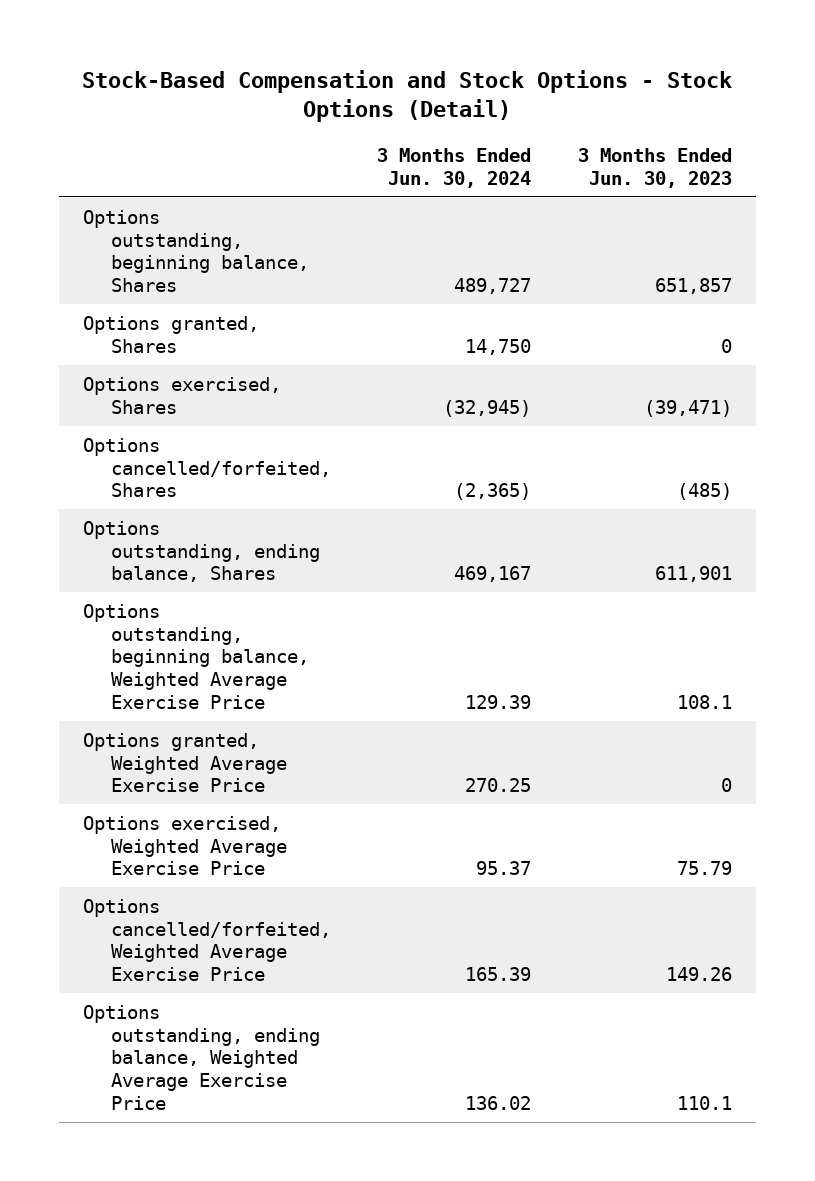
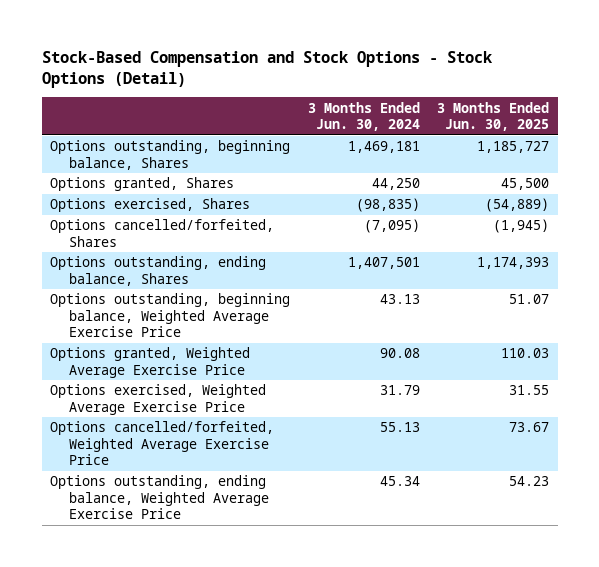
- | 3 Months Ended Jun. 30, 2024 | 3 Months Ended Jun. 30, 2023
+ | 3 Months Ended Jun. 30, 2024 | 3 Months Ended Jun. 30, 2025
- Options outstanding, beginning balance, Shares | 489,727 | 651,857
- Options granted, Shares | 14,750 | 0
- Options exercised, Shares | (32,945) | (39,471)
- Options cancelled/forfeited, Shares | (2,365) | (485)
- Options outstanding, ending balance, Shares | 469,167 | 611,901
- Options outstanding, beginning balance, Weighted Average Exercise Price | 129.39 | 108.1
- Options granted, Weighted Average Exercise Price | 270.25 | 0
- Options exercised, Weighted Average Exercise Price | 95.37 | 75.79
- Options cancelled/forfeited, Weighted Average Exercise Price | 165.39 | 149.26
- Options outstanding, ending balance, Weighted Average Exercise Price | 136.02 | 110.1
+ Options outstanding, beginning balance, Shares | 1,469,181 | 1,185,727
+ Options granted, Shares | 44,250 | 45,500
+ Options exercised, Shares | (98,835) | (54,889)
+ Options cancelled/forfeited, Shares | (7,095) | (1,945)
+ Options outstanding, ending balance, Shares | 1,407,501 | 1,174,393
+ Options outstanding, beginning balance, Weighted Average Exercise Price | 43.13 | 51.07
+ Options granted, Weighted Average Exercise Price | 90.08 | 110.03
+ Options exercised, Weighted Average Exercise Price | 31.79 | 31.55
+ Options cancelled/forfeited, Weighted Average Exercise Price | 55.13 | 73.67
+ Options outstanding, ending balance, Weighted Average Exercise Price | 45.34 | 54.23

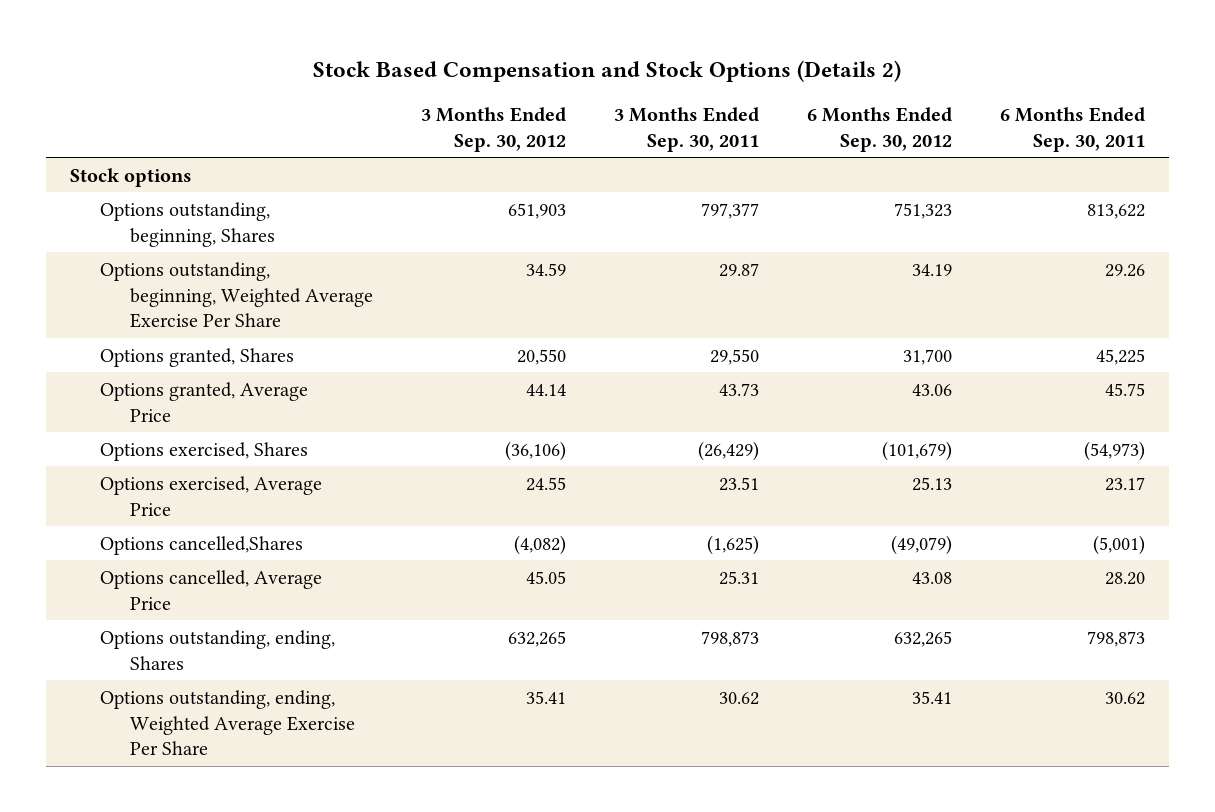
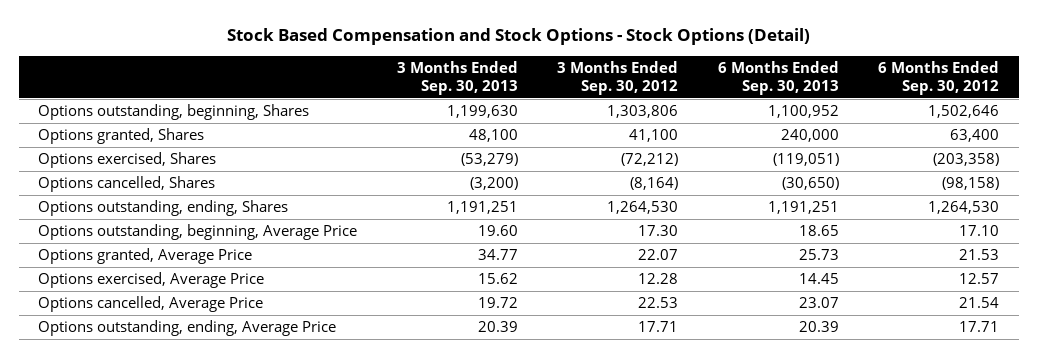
- Stock Based Compensation and Stock Options (Details 2)
+ Stock Based Compensation and Stock Options - Stock Options (Detail)
- | 3 Months Ended Sep. 30, 2012 | 3 Months Ended Sep. 30, 2011 | 6 Months Ended Sep. 30, 2012 | 6 Months Ended Sep. 30, 2011
+ | 3 Months Ended Sep. 30, 2013 | 3 Months Ended Sep. 30, 2012 | 6 Months Ended Sep. 30, 2013 | 6 Months Ended Sep. 30, 2012
- Stock options
- Options outstanding, beginning, Shares | 651,903 | 797,377 | 751,323 | 813,622
- Options outstanding, beginning, Weighted Average Exercise Per Share | 34.59 | 29.87 | 34.19 | 29.26
- Options granted, Shares | 20,550 | 29,550 | 31,700 | 45,225
- Options granted, Average Price | 44.14 | 43.73 | 43.06 | 45.75
- Options exercised, Shares | (36,106) | (26,429) | (101,679) | (54,973)
- Options exercised, Average Price | 24.55 | 23.51 | 25.13 | 23.17
- Options cancelled,Shares | (4,082) | (1,625) | (49,079) | (5,001)
- Options cancelled, Average Price | 45.05 | 25.31 | 43.08 | 28.20
- Options outstanding, ending, Shares | 632,265 | 798,873 | 632,265 | 798,873
- Options outstanding, ending, Weighted Average Exercise Per Share | 35.41 | 30.62 | 35.41 | 30.62
+ Options outstanding, beginning, Shares | 1,199,630 | 1,303,806 | 1,100,952 | 1,502,646
+ Options granted, Shares | 48,100 | 41,100 | 240,000 | 63,400
+ Options exercised, Shares | (53,279) | (72,212) | (119,051) | (203,358)
+ Options cancelled, Shares | (3,200) | (8,164) | (30,650) | (98,158)
+ Options outstanding, ending, Shares | 1,191,251 | 1,264,530 | 1,191,251 | 1,264,530
+ Options outstanding, beginning, Average Price | 19.60 | 17.30 | 18.65 | 17.10
+ Options granted, Average Price | 34.77 | 22.07 | 25.73 | 21.53
+ Options exercised, Average Price | 15.62 | 12.28 | 14.45 | 12.57
+ Options cancelled, Average Price | 19.72 | 22.53 | 23.07 | 21.54
+ Options outstanding, ending, Average Price | 20.39 | 17.71 | 20.39 | 17.71

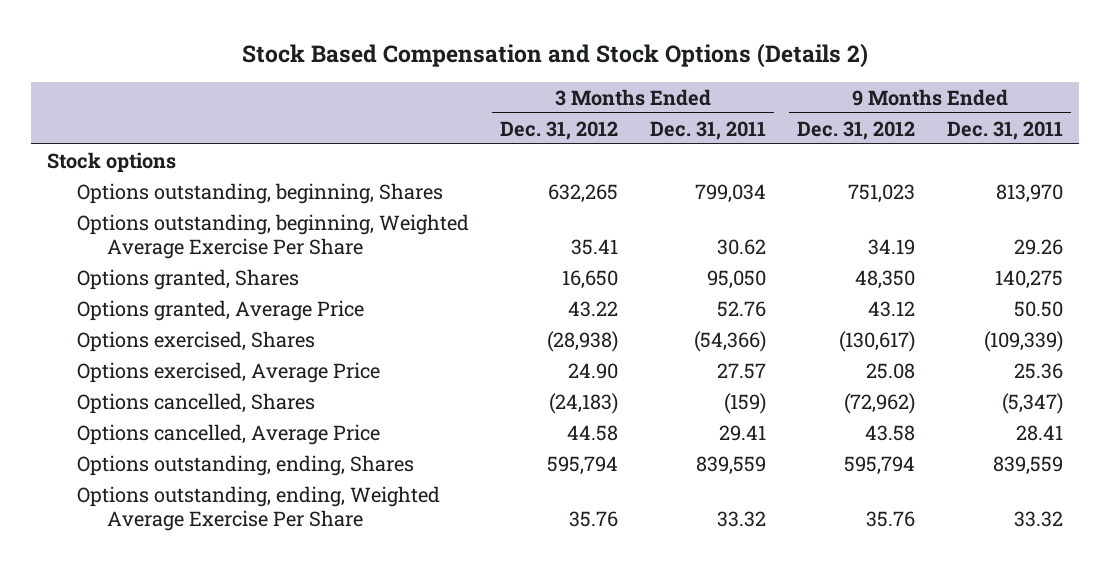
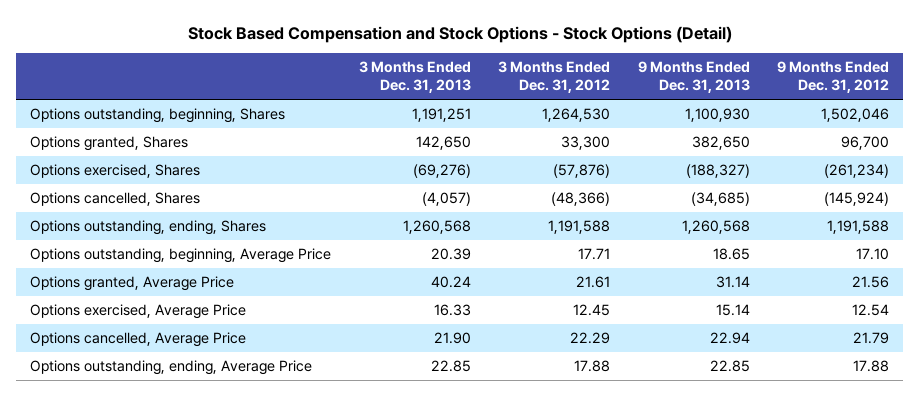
- Stock Based Compensation and Stock Options (Details 2)
+ Stock Based Compensation and Stock Options - Stock Options (Detail)
- | 3 Months Ended Dec. 31, 2012 | 3 Months Ended Dec. 31, 2011 | 9 Months Ended Dec. 31, 2012 | 9 Months Ended Dec. 31, 2011
+ | 3 Months Ended Dec. 31, 2013 | 3 Months Ended Dec. 31, 2012 | 9 Months Ended Dec. 31, 2013 | 9 Months Ended Dec. 31, 2012
- Stock options
- Options outstanding, beginning, Shares | 632,265 | 799,034 | 751,023 | 813,970
- Options outstanding, beginning, Weighted Average Exercise Per Share | 35.41 | 30.62 | 34.19 | 29.26
- Options granted, Shares | 16,650 | 95,050 | 48,350 | 140,275
- Options granted, Average Price | 43.22 | 52.76 | 43.12 | 50.50
- Options exercised, Shares | (28,938) | (54,366) | (130,617) | (109,339)
- Options exercised, Average Price | 24.90 | 27.57 | 25.08 | 25.36
- Options cancelled, Shares | (24,183) | (159) | (72,962) | (5,347)
- Options cancelled, Average Price | 44.58 | 29.41 | 43.58 | 28.41
- Options outstanding, ending, Shares | 595,794 | 839,559 | 595,794 | 839,559
- Options outstanding, ending, Weighted Average Exercise Per Share | 35.76 | 33.32 | 35.76 | 33.32
+ Options outstanding, beginning, Shares | 1,191,251 | 1,264,530 | 1,100,930 | 1,502,046
+ Options granted, Shares | 142,650 | 33,300 | 382,650 | 96,700
+ Options exercised, Shares | (69,276) | (57,876) | (188,327) | (261,234)
+ Options cancelled, Shares | (4,057) | (48,366) | (34,685) | (145,924)
+ Options outstanding, ending, Shares | 1,260,568 | 1,191,588 | 1,260,568 | 1,191,588
+ Options outstanding, beginning, Average Price | 20.39 | 17.71 | 18.65 | 17.10
+ Options granted, Average Price | 40.24 | 21.61 | 31.14 | 21.56
+ Options exercised, Average Price | 16.33 | 12.45 | 15.14 | 12.54
+ Options cancelled, Average Price | 21.90 | 22.29 | 22.94 | 21.79
+ Options outstanding, ending, Average Price | 22.85 | 17.88 | 22.85 | 17.88

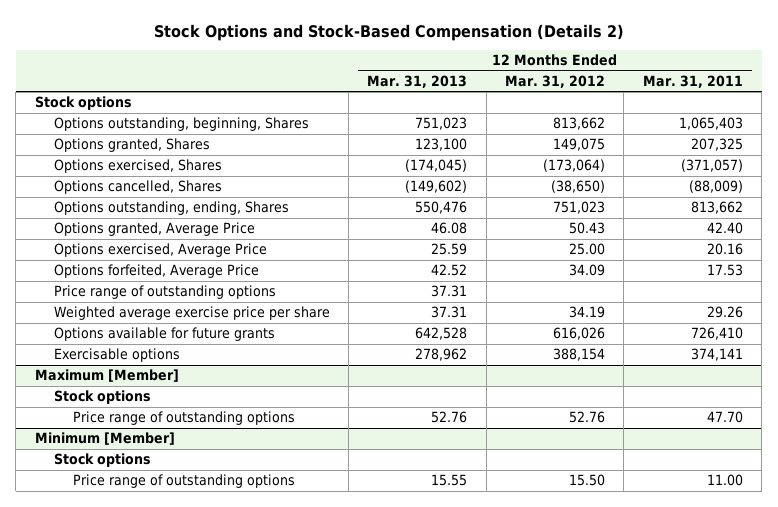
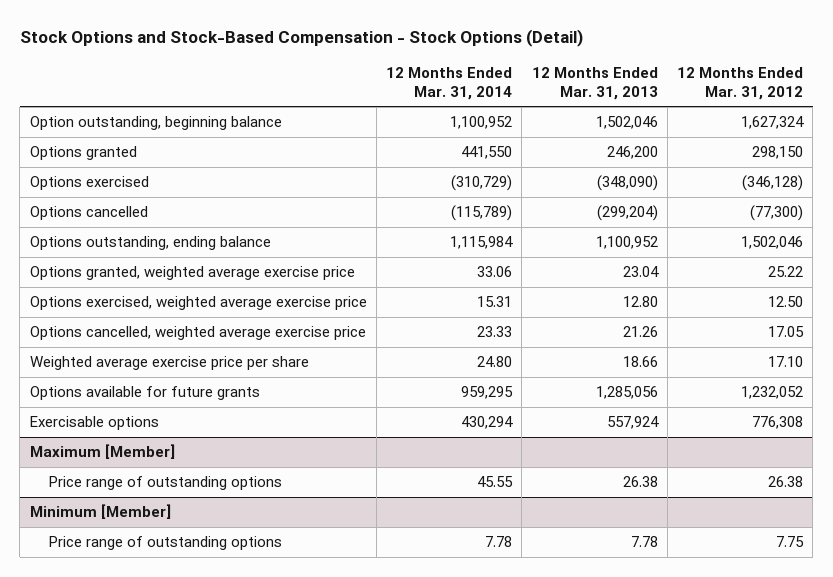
- Stock Options and Stock-Based Compensation (Details 2)
+ Stock Options and Stock-Based Compensation - Stock Options (Detail)
- | 12 Months Ended Mar. 31, 2013 | 12 Months Ended Mar. 31, 2012 | 12 Months Ended Mar. 31, 2011
+ | 12 Months Ended Mar. 31, 2014 | 12 Months Ended Mar. 31, 2013 | 12 Months Ended Mar. 31, 2012
- Stock options
- Options outstanding, beginning, Shares | 751,023 | 813,662 | 1,065,403
- Options granted, Shares | 123,100 | 149,075 | 207,325
- Options exercised, Shares | (174,045) | (173,064) | (371,057)
- Options cancelled, Shares | (149,602) | (38,650) | (88,009)
- Options outstanding, ending, Shares | 550,476 | 751,023 | 813,662
- Options granted, Average Price | 46.08 | 50.43 | 42.40
- Options exercised, Average Price | 25.59 | 25.00 | 20.16
- Options forfeited, Average Price | 42.52 | 34.09 | 17.53
- Price range of outstanding options | 37.31 | |
- Weighted average exercise price per share | 37.31 | 34.19 | 29.26
- Options available for future grants | 642,528 | 616,026 | 726,410
- Exercisable options | 278,962 | 388,154 | 374,141
+ Option outstanding, beginning balance | 1,100,952 | 1,502,046 | 1,627,324
+ Options granted | 441,550 | 246,200 | 298,150
+ Options exercised | (310,729) | (348,090) | (346,128)
+ Options cancelled | (115,789) | (299,204) | (77,300)
+ Options outstanding, ending balance | 1,115,984 | 1,100,952 | 1,502,046
+ Options granted, weighted average exercise price | 33.06 | 23.04 | 25.22
+ Options exercised, weighted average exercise price | 15.31 | 12.80 | 12.50
+ Options cancelled, weighted average exercise price | 23.33 | 21.26 | 17.05
+ Weighted average exercise price per share | 24.80 | 18.66 | 17.10
+ Options available for future grants | 959,295 | 1,285,056 | 1,232,052
+ Exercisable options | 430,294 | 557,924 | 776,308
@ Maximum [Member]
- Stock options
- Price range of outstanding options | 52.76 | 52.76 | 47.70
+ Price range of outstanding options | 45.55 | 26.38 | 26.38
@ Minimum [Member]
- Stock options
- Price range of outstanding options | 15.55 | 15.50 | 11.00
+ Price range of outstanding options | 7.78 | 7.78 | 7.75

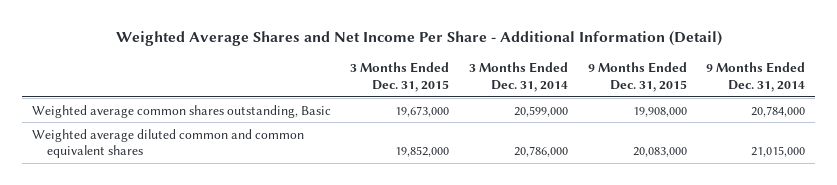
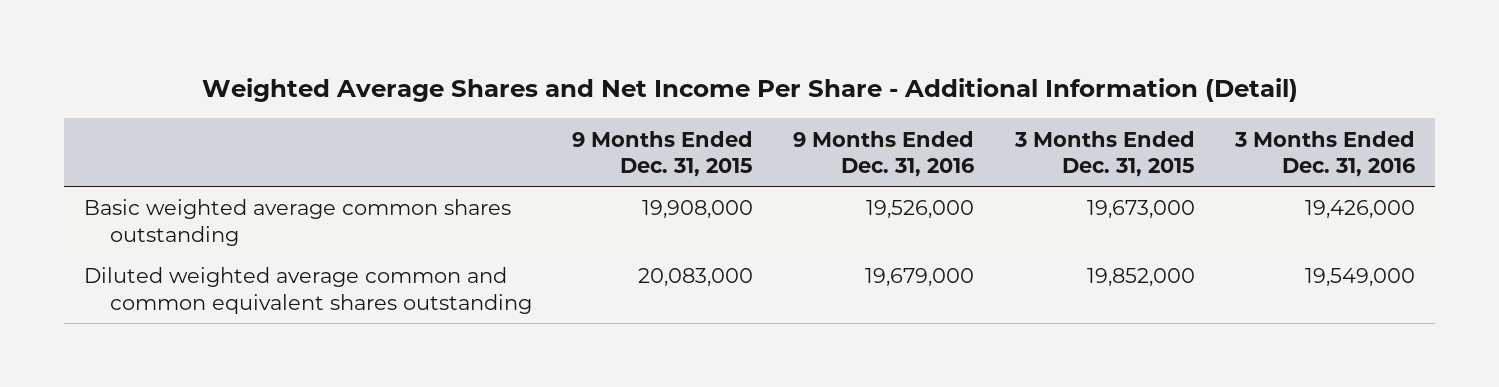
- | 3 Months Ended Dec. 31, 2015 | 3 Months Ended Dec. 31, 2014 | 9 Months Ended Dec. 31, 2015 | 9 Months Ended Dec. 31, 2014
+ | 9 Months Ended Dec. 31, 2015 | 9 Months Ended Dec. 31, 2016 | 3 Months Ended Dec. 31, 2015 | 3 Months Ended Dec. 31, 2016
- Weighted average common shares outstanding, Basic | 19,673,000 | 20,599,000 | 19,908,000 | 20,784,000
- Weighted average diluted common and common equivalent shares | 19,852,000 | 20,786,000 | 20,083,000 | 21,015,000
+ Basic weighted average common shares outstanding | 19,908,000 | 19,526,000 | 19,673,000 | 19,426,000
+ Diluted weighted average common and common equivalent shares outstanding | 20,083,000 | 19,679,000 | 19,852,000 | 19,549,000

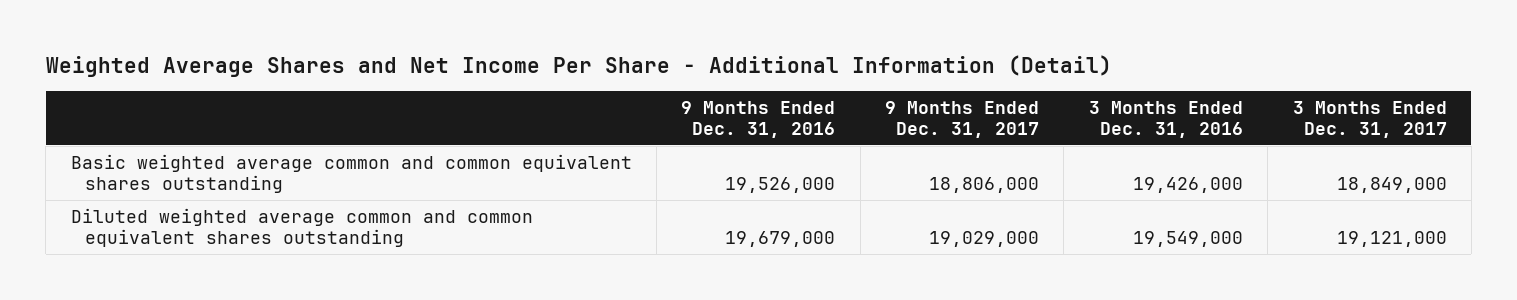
- | 9 Months Ended Dec. 31, 2015 | 9 Months Ended Dec. 31, 2016 | 3 Months Ended Dec. 31, 2015 | 3 Months Ended Dec. 31, 2016
+ | 9 Months Ended Dec. 31, 2016 | 9 Months Ended Dec. 31, 2017 | 3 Months Ended Dec. 31, 2016 | 3 Months Ended Dec. 31, 2017
- Basic weighted average common shares outstanding | 19,908,000 | 19,526,000 | 19,673,000 | 19,426,000
+ Basic weighted average common and common equivalent shares outstanding | 19,526,000 | 18,806,000 | 19,426,000 | 18,849,000

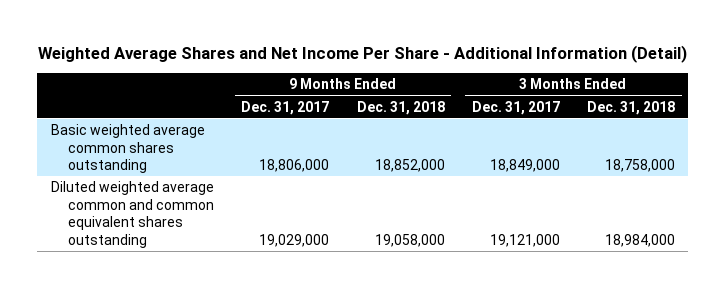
- | 9 Months Ended Dec. 31, 2016 | 9 Months Ended Dec. 31, 2017 | 3 Months Ended Dec. 31, 2016 | 3 Months Ended Dec. 31, 2017
+ | 9 Months Ended Dec. 31, 2017 | 9 Months Ended Dec. 31, 2018 | 3 Months Ended Dec. 31, 2017 | 3 Months Ended Dec. 31, 2018
- Basic weighted average common and common equivalent shares outstanding | 19,526,000 | 18,806,000 | 19,426,000 | 18,849,000
+ Basic weighted average common shares outstanding | 18,806,000 | 18,852,000 | 18,849,000 | 18,758,000

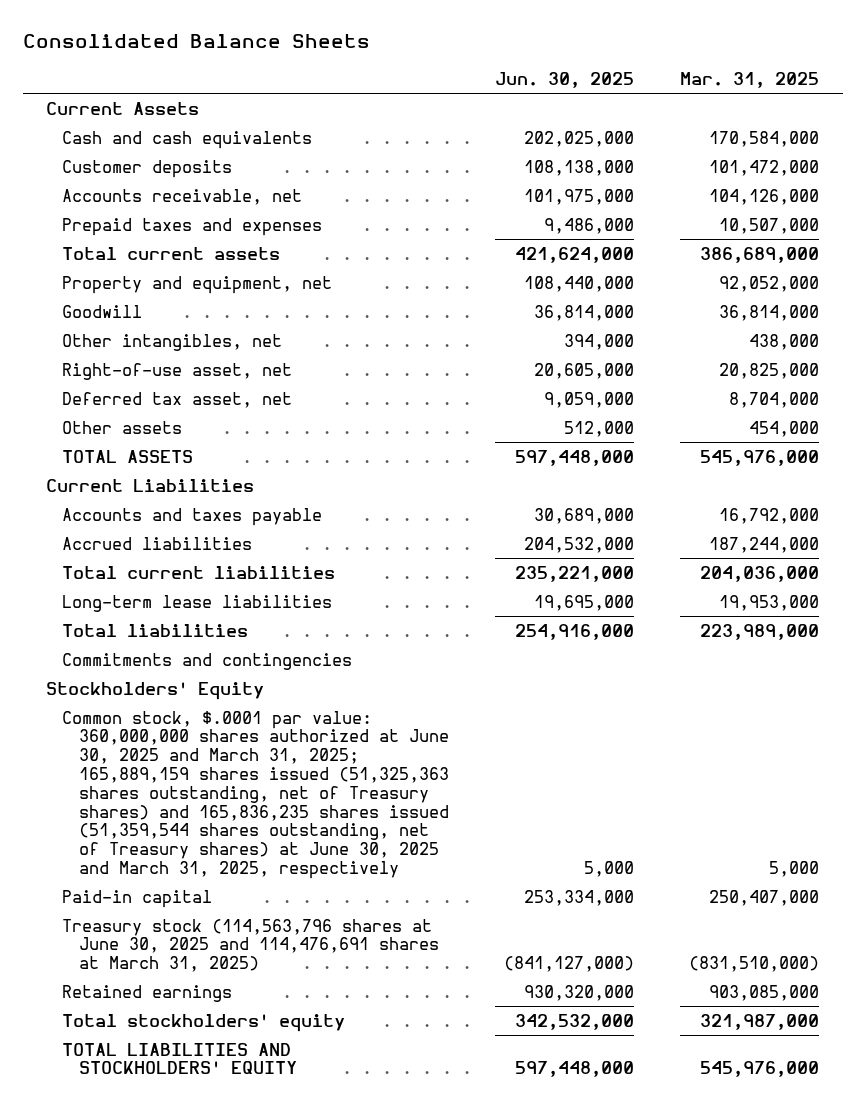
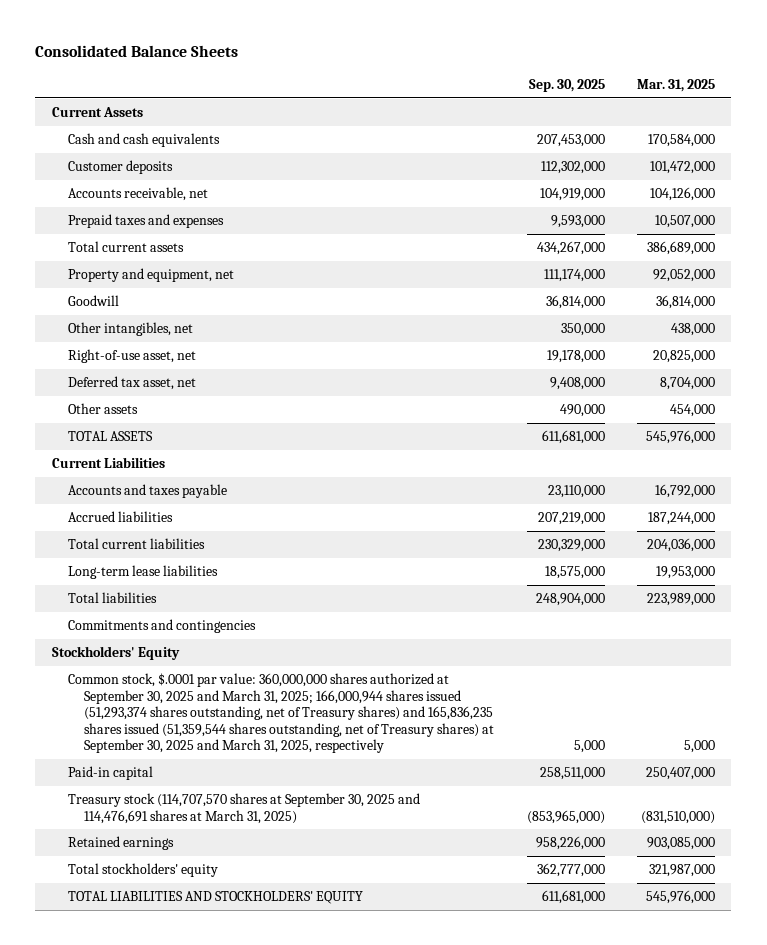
- | Jun. 30, 2025 | Mar. 31, 2025
+ | Sep. 30, 2025 | Mar. 31, 2025
- Common stock, $.0001 par value: 360,000,000 shares authorized at June 30, 2025 and March 31, 2025; 165,889,159 shares issued (51,325,363 shares outstanding, net of Treasury shares) and 165,836,235 shares issued (51,359,544 shares outstanding, net of Treasury shares) at June 30, 2025 and March 31, 2025, respectively | 5,000 | 5,000
+ Common stock, $.0001 par value: 360,000,000 shares authorized at September 30, 2025 and March 31, 2025; 166,000,944 shares issued (51,293,374 shares outstanding, net of Treasury shares) and 165,836,235 shares issued (51,359,544 shares outstanding, net of Treasury shares) at September 30, 2025 and March 31, 2025, respectively | 5,000 | 5,000
- Treasury stock (114,563,796 shares at June 30, 2025 and 114,476,691 shares at March 31, 2025) | (841,127,000) | (831,510,000)
+ Treasury stock (114,707,570 shares at September 30, 2025 and 114,476,691 shares at March 31, 2025) | (853,965,000) | (831,510,000)

